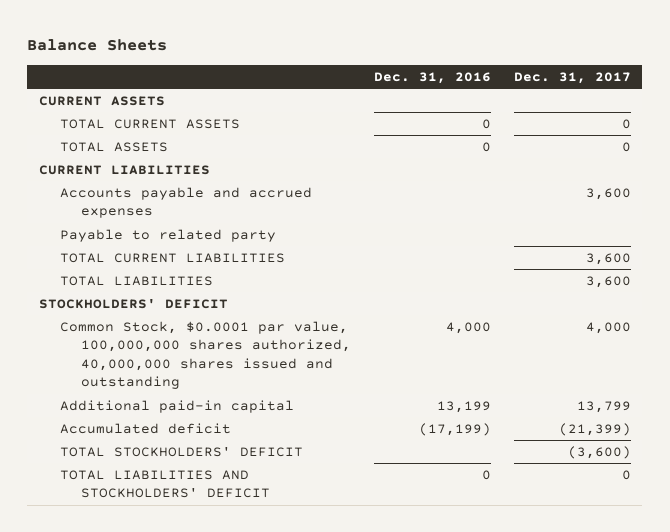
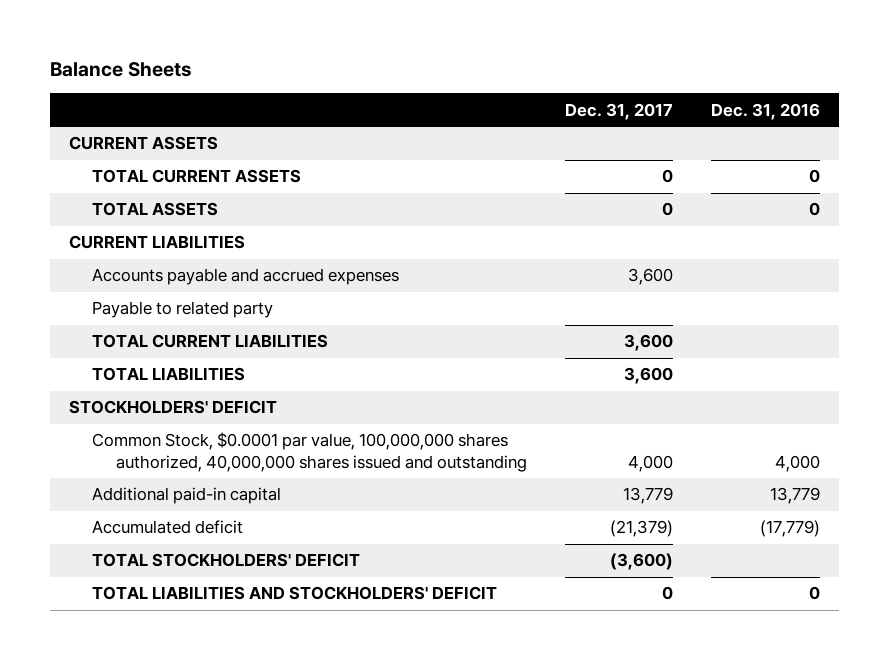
- | Dec. 31, 2016 | Dec. 31, 2017
+ | Dec. 31, 2017 | Dec. 31, 2016
- Additional paid-in capital | 13,199 | 13,799
- Accumulated deficit | (17,199) | (21,399)
+ Additional paid-in capital | 13,779 | 13,779
+ Accumulated deficit | (21,379) | (17,779)

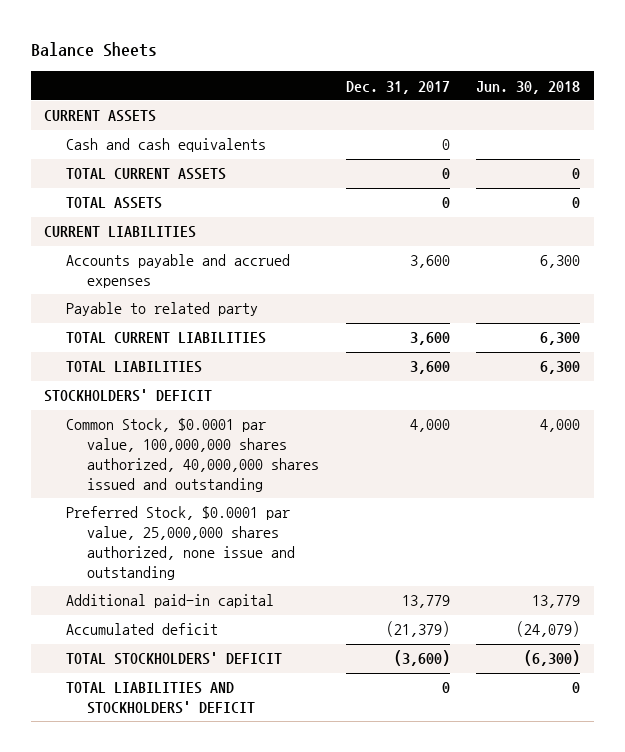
- | Dec. 31, 2017 | Dec. 31, 2016
+ | Dec. 31, 2017 | Jun. 30, 2018
+ Cash and cash equivalents | 0 |
+ Preferred Stock, $0.0001 par value, 25,000,000 shares authorized, none issue and outstanding

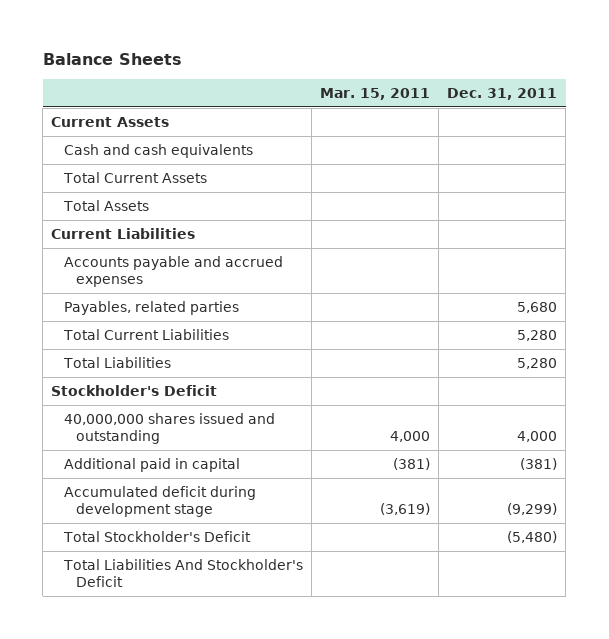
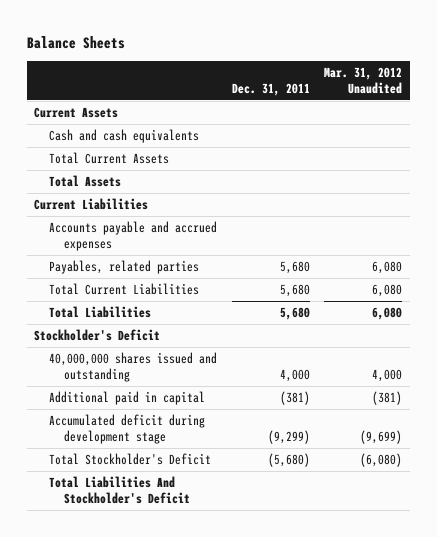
- | Mar. 15, 2011 | Dec. 31, 2011
+ | Dec. 31, 2011 | Mar. 31, 2012 Unaudited
- Total Current Liabilities | | 5,280
- Total Liabilities | | 5,280
+ Total Current Liabilities | 5,680 | 6,080
+ Total Liabilities | 5,680 | 6,080
- Total Stockholder's Deficit | | (5,480)
+ Total Stockholder's Deficit | (5,680) | (6,080)

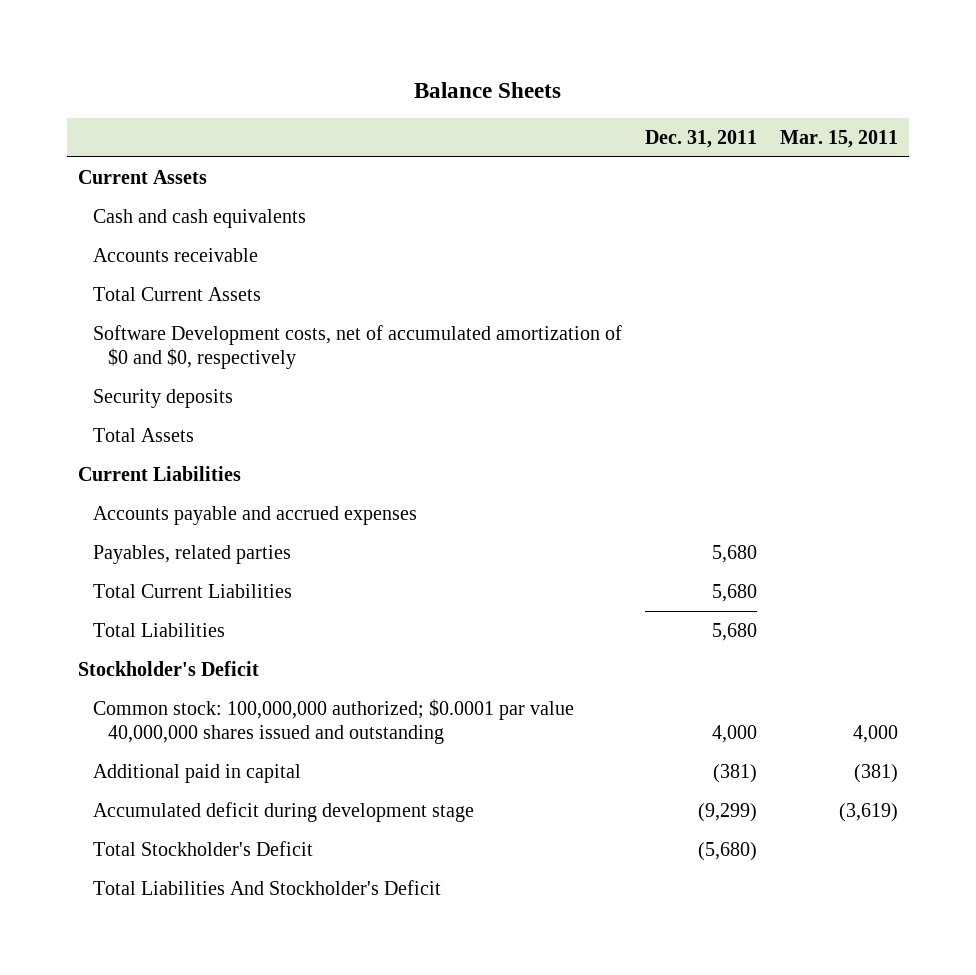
- | Dec. 31, 2011 | Mar. 31, 2012 Unaudited
+ | Dec. 31, 2011 | Mar. 15, 2011
+ Accounts receivable
+ Software Development costs, net of accumulated amortization of $0 and $0, respectively
+ Security deposits
- 40,000,000 shares issued and outstanding | 4,000 | 4,000
+ Common stock: 100,000,000 authorized; $0.0001 par value 40,000,000 shares issued and outstanding | 4,000 | 4,000

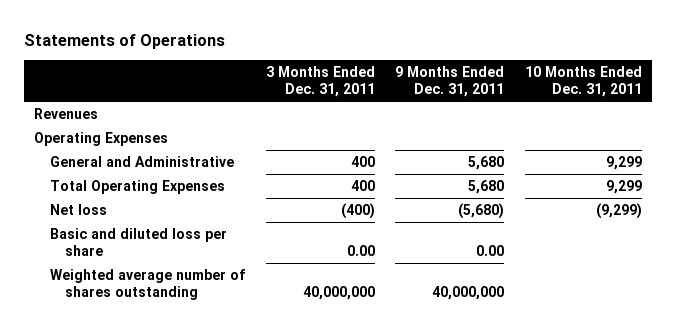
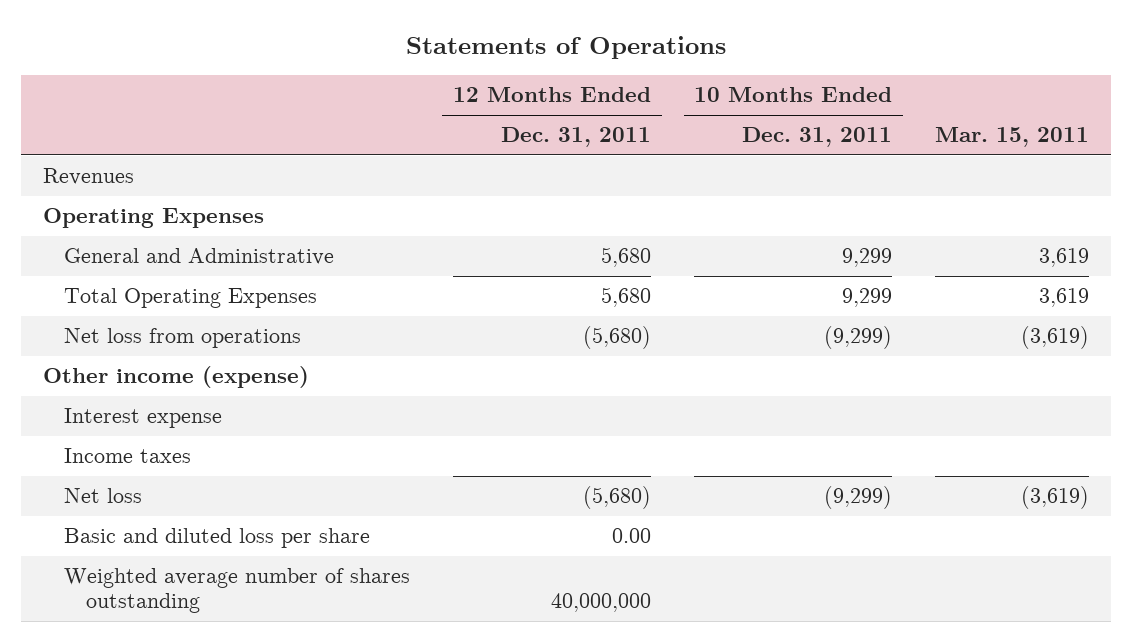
- | 3 Months Ended Dec. 31, 2011 | 9 Months Ended Dec. 31, 2011 | 10 Months Ended Dec. 31, 2011
+ | 12 Months Ended Dec. 31, 2011 | 10 Months Ended Dec. 31, 2011 | Mar. 15, 2011
+ Net loss from operations | (5,680) | (9,299) | (3,619)
+ Other income (expense)
+ Interest expense
+ Income taxes

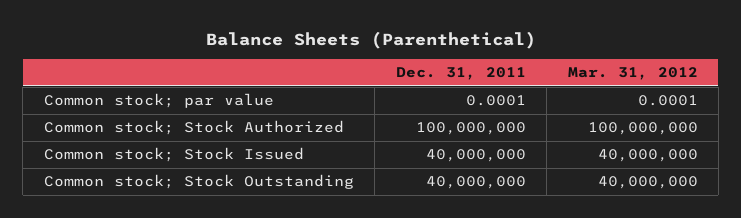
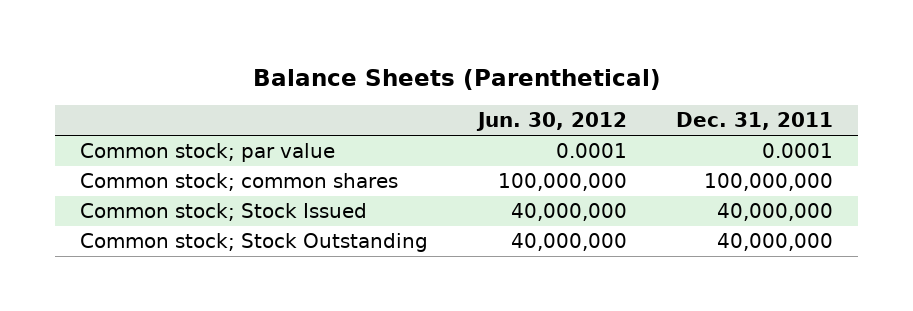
- | Dec. 31, 2011 | Mar. 31, 2012
+ | Jun. 30, 2012 | Dec. 31, 2011
- Common stock; Stock Authorized | 100,000,000 | 100,000,000
+ Common stock; common shares | 100,000,000 | 100,000,000

